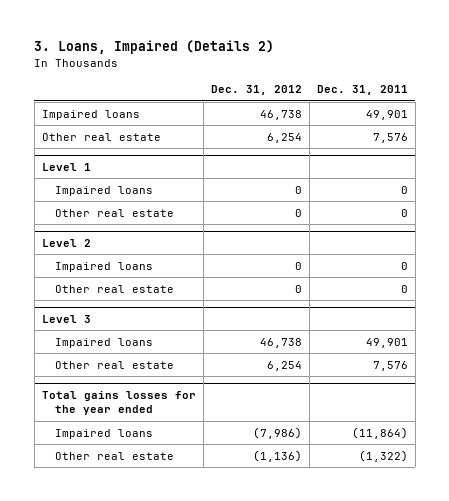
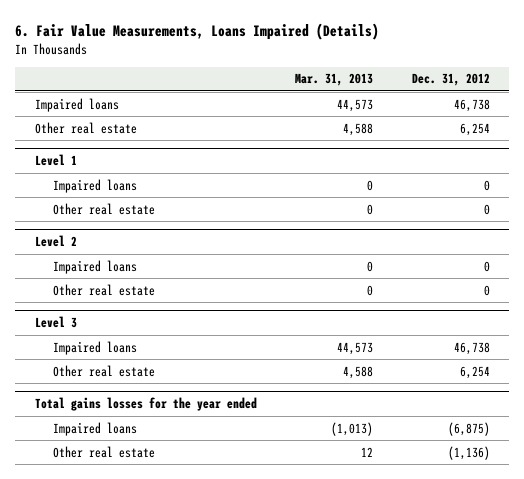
- 3. Loans, Impaired (Details 2)
+ 6. Fair Value Measurements, Loans Impaired (Details)
- | Dec. 31, 2012 | Dec. 31, 2011
+ | Mar. 31, 2013 | Dec. 31, 2012
@ Total gains losses for the year ended
- Impaired loans | (7,986) | (11,864)
+ Impaired loans | (1,013) | (6,875)

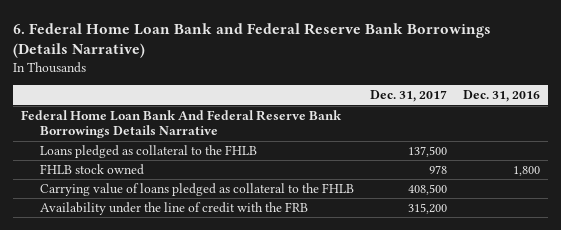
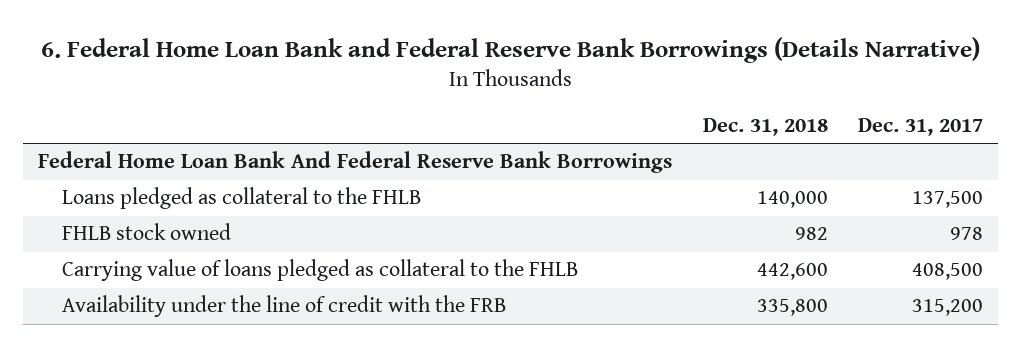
- | Dec. 31, 2017 | Dec. 31, 2016
+ | Dec. 31, 2018 | Dec. 31, 2017
- Federal Home Loan Bank And Federal Reserve Bank Borrowings Details Narrative
+ Federal Home Loan Bank And Federal Reserve Bank Borrowings

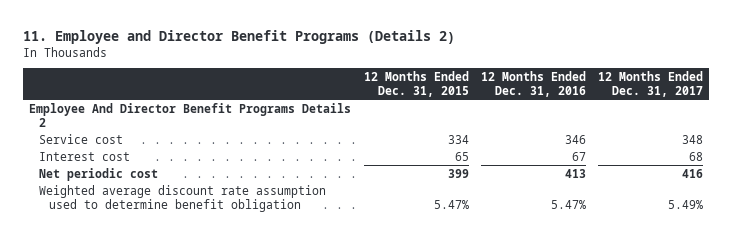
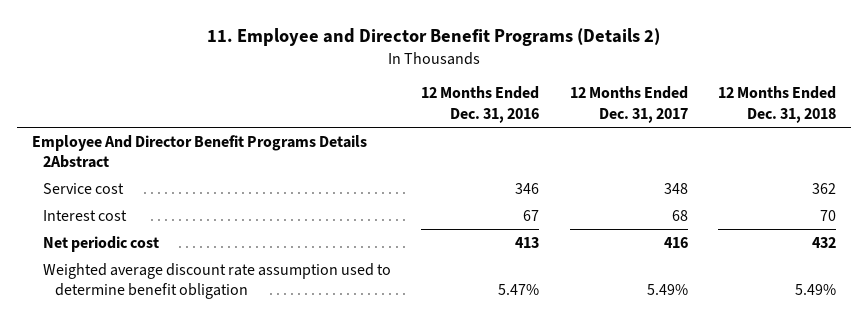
- | 12 Months Ended Dec. 31, 2015 | 12 Months Ended Dec. 31, 2016 | 12 Months Ended Dec. 31, 2017
+ | 12 Months Ended Dec. 31, 2016 | 12 Months Ended Dec. 31, 2017 | 12 Months Ended Dec. 31, 2018
- Employee And Director Benefit Programs Details 2
+ Employee And Director Benefit Programs Details 2Abstract

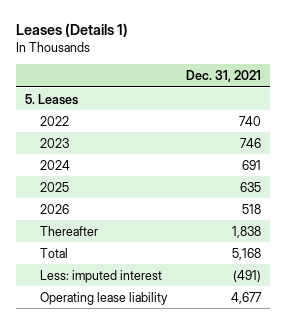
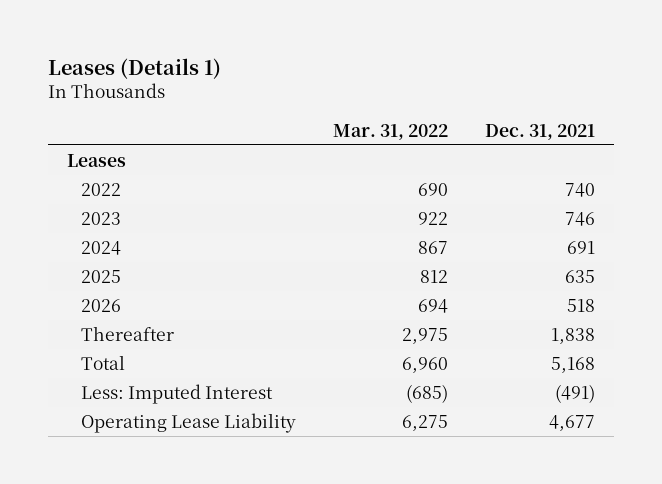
- | Dec. 31, 2021
+ | Mar. 31, 2022 | Dec. 31, 2021
- 5. Leases
+ Leases
- Less: imputed interest | (491)
- Operating lease liability | 4,677
+ Less: Imputed Interest | (685) | (491)
+ Operating Lease Liability | 6,275 | 4,677

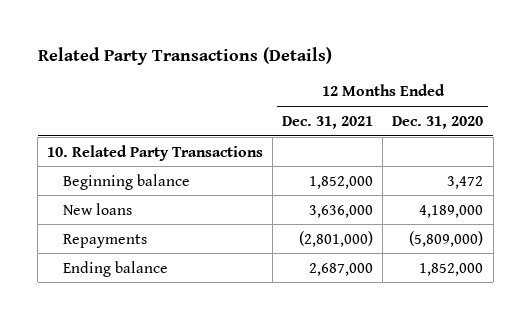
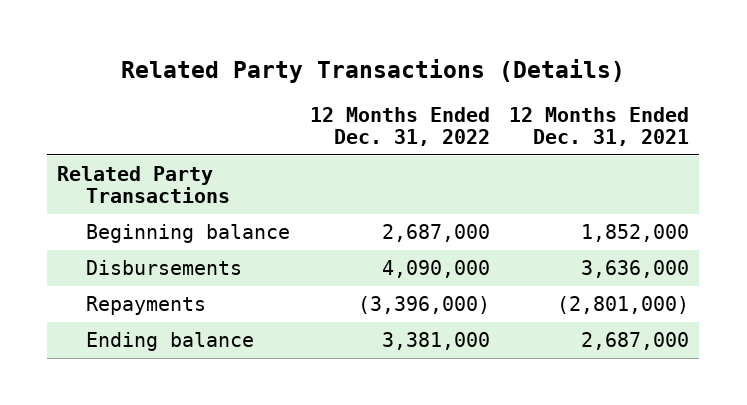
- | 12 Months Ended Dec. 31, 2021 | 12 Months Ended Dec. 31, 2020
+ | 12 Months Ended Dec. 31, 2022 | 12 Months Ended Dec. 31, 2021
- 10. Related Party Transactions
+ Related Party Transactions
- New loans | 3,636,000 | 4,189,000
+ Disbursements | 4,090,000 | 3,636,000

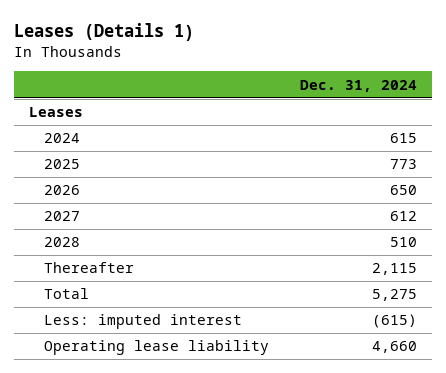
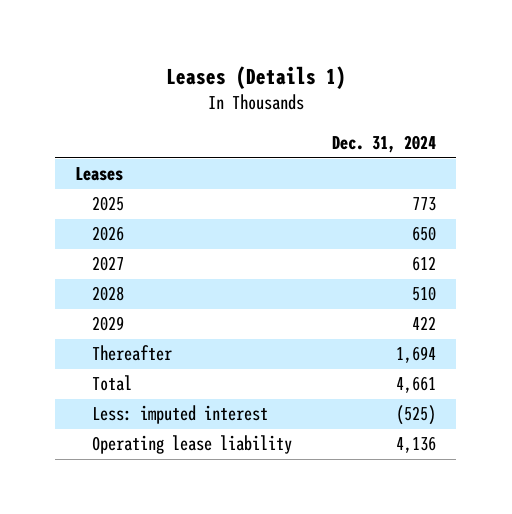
- 2024 | 615
- Thereafter | 2,115
- Total | 5,275
- Less: imputed interest | (615)
- Operating lease liability | 4,660
+ 2029 | 422
+ Thereafter | 1,694
+ Total | 4,661
+ Less: imputed interest | (525)
+ Operating lease liability | 4,136

